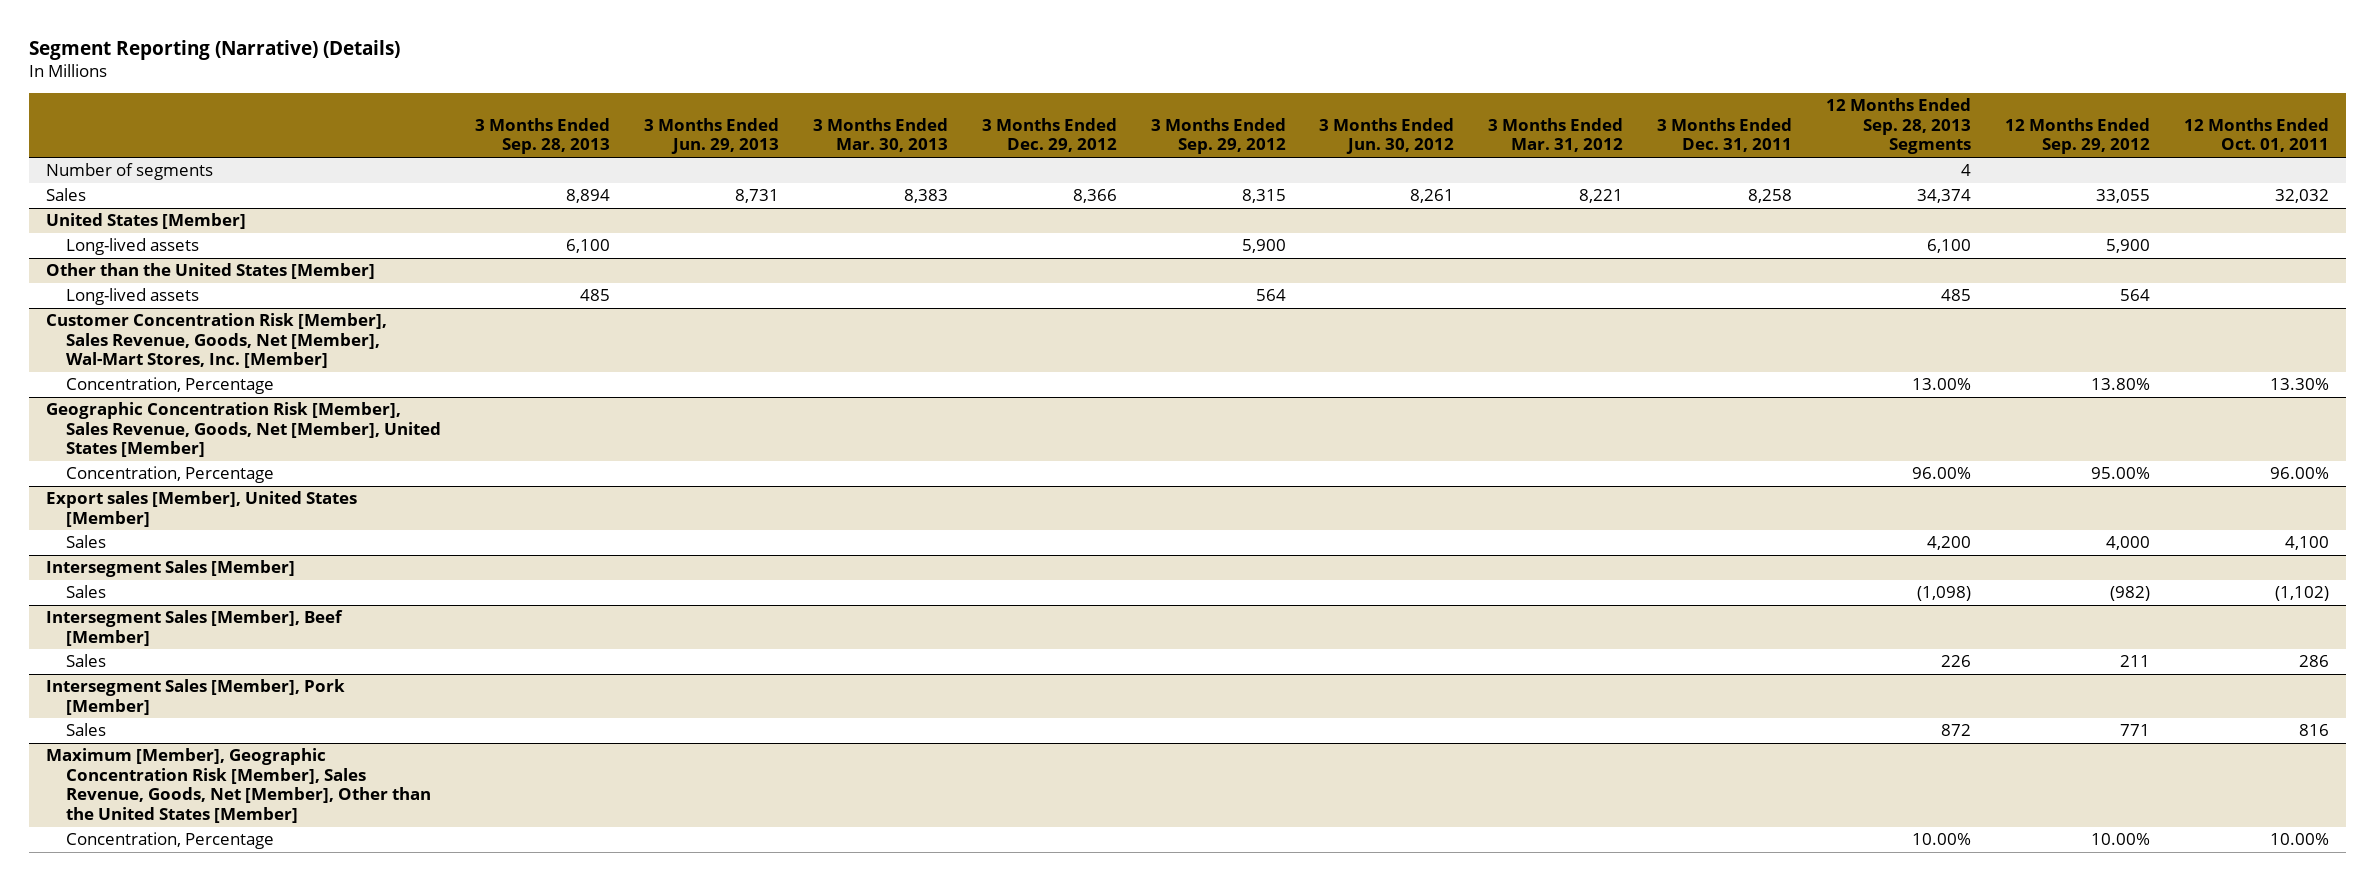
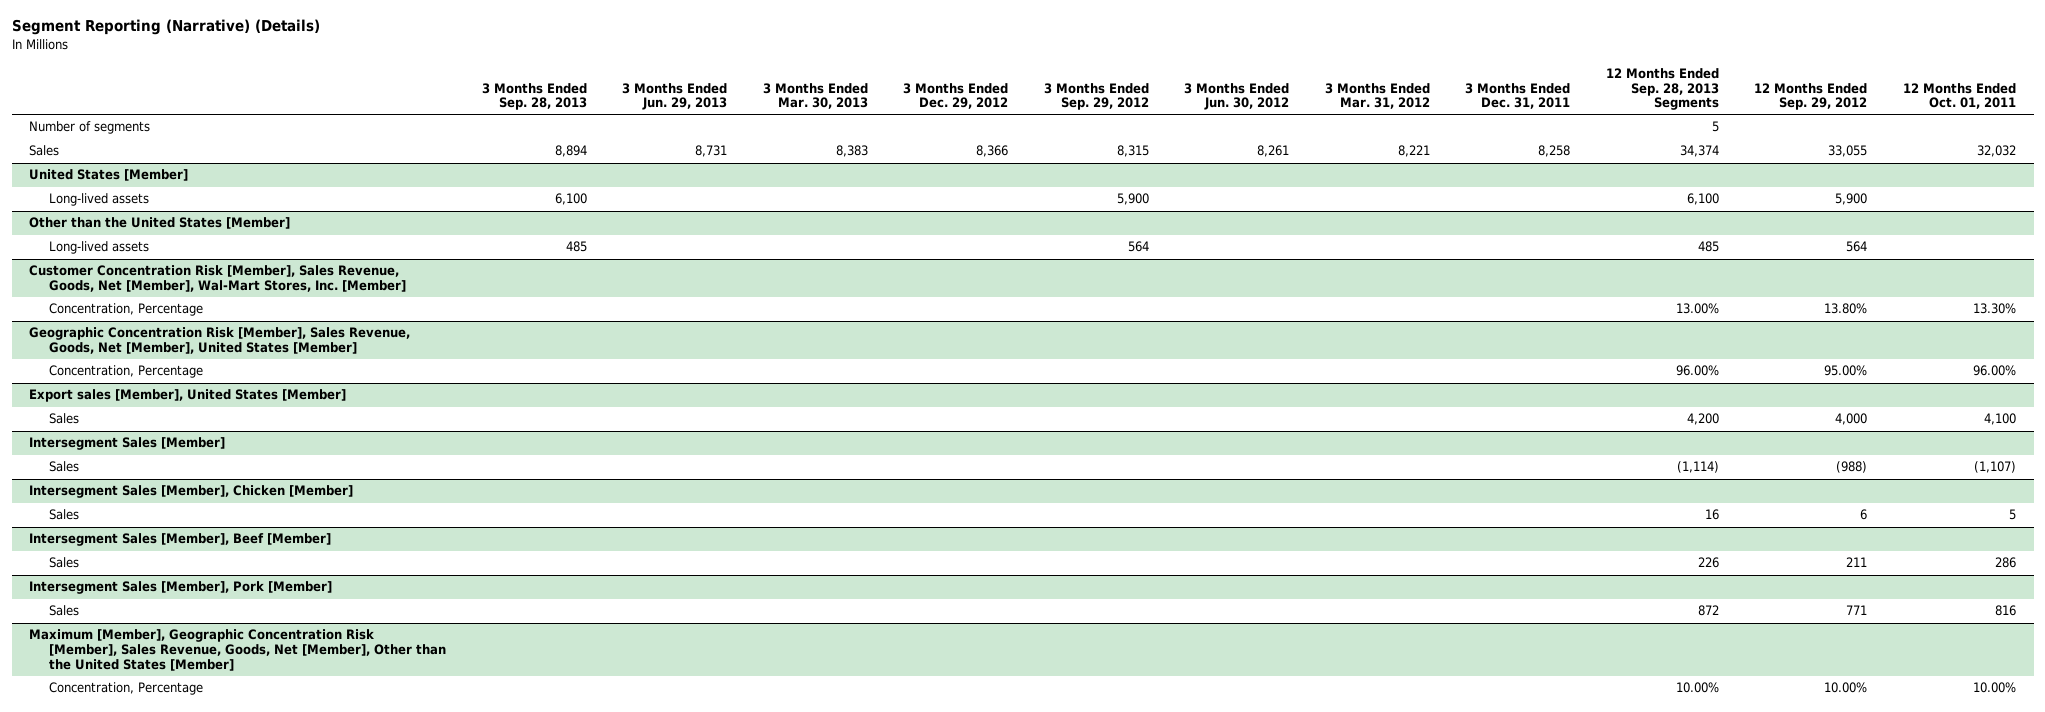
- Number of segments | | | | | | | | | 4 | |
+ Number of segments | | | | | | | | | 5 | |
@ Intersegment Sales [Member]
- Sales | | | | | | | | | (1,098) | (982) | (1,102)
+ Sales | | | | | | | | | (1,114) | (988) | (1,107)
+ Intersegment Sales [Member], Chicken [Member]
+ Sales | | | | | | | | | 16 | 6 | 5

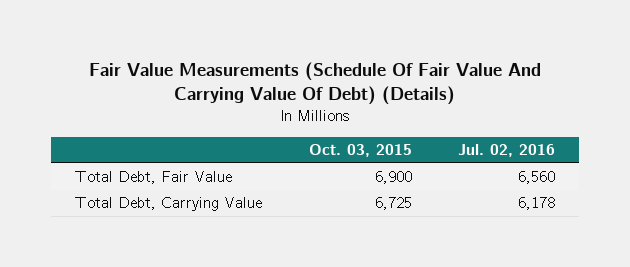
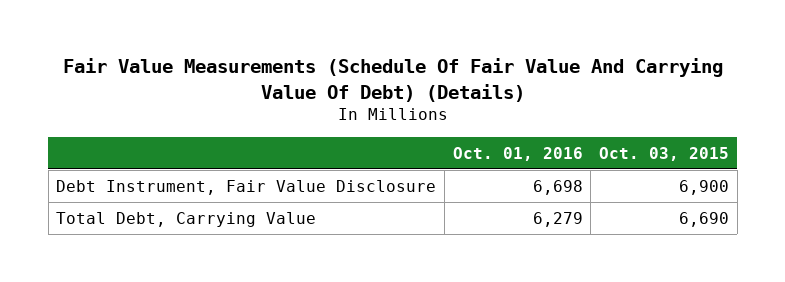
- | Oct. 03, 2015 | Jul. 02, 2016
+ | Oct. 01, 2016 | Oct. 03, 2015
- Total Debt, Fair Value | 6,900 | 6,560
- Total Debt, Carrying Value | 6,725 | 6,178
+ Debt Instrument, Fair Value Disclosure | 6,698 | 6,900
+ Total Debt, Carrying Value | 6,279 | 6,690

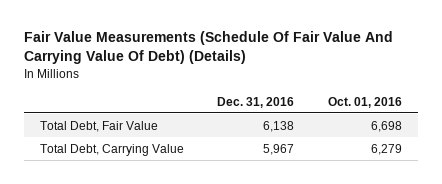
- | Oct. 01, 2016 | Oct. 03, 2015
+ | Dec. 31, 2016 | Oct. 01, 2016
- Debt Instrument, Fair Value Disclosure | 6,698 | 6,900
+ Total Debt, Fair Value | 6,138 | 6,698

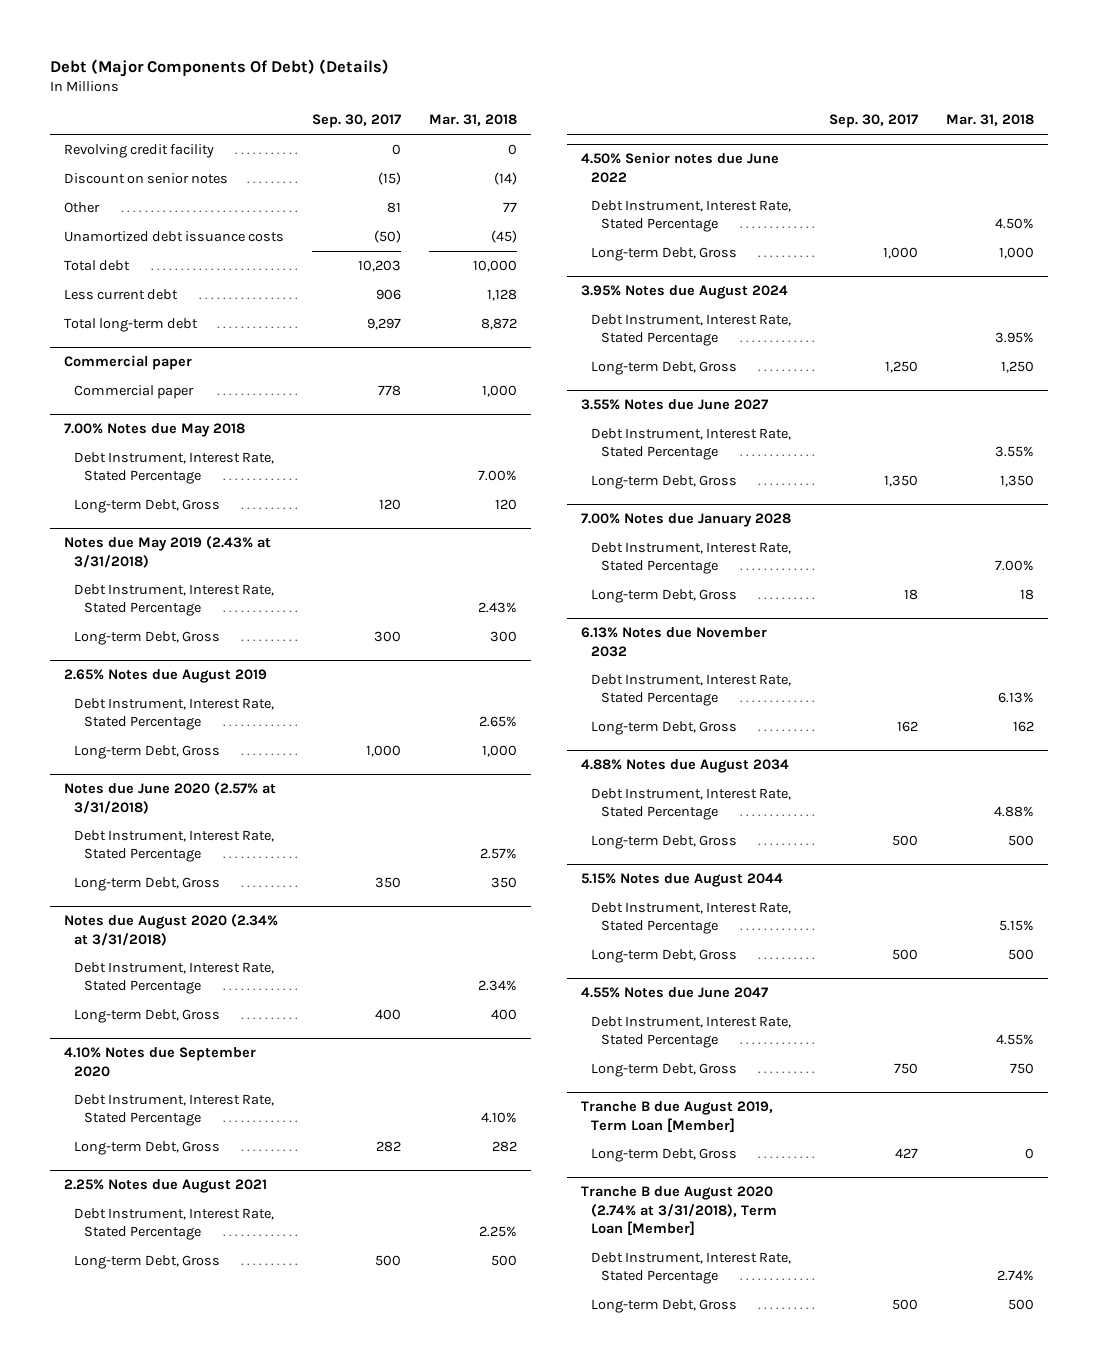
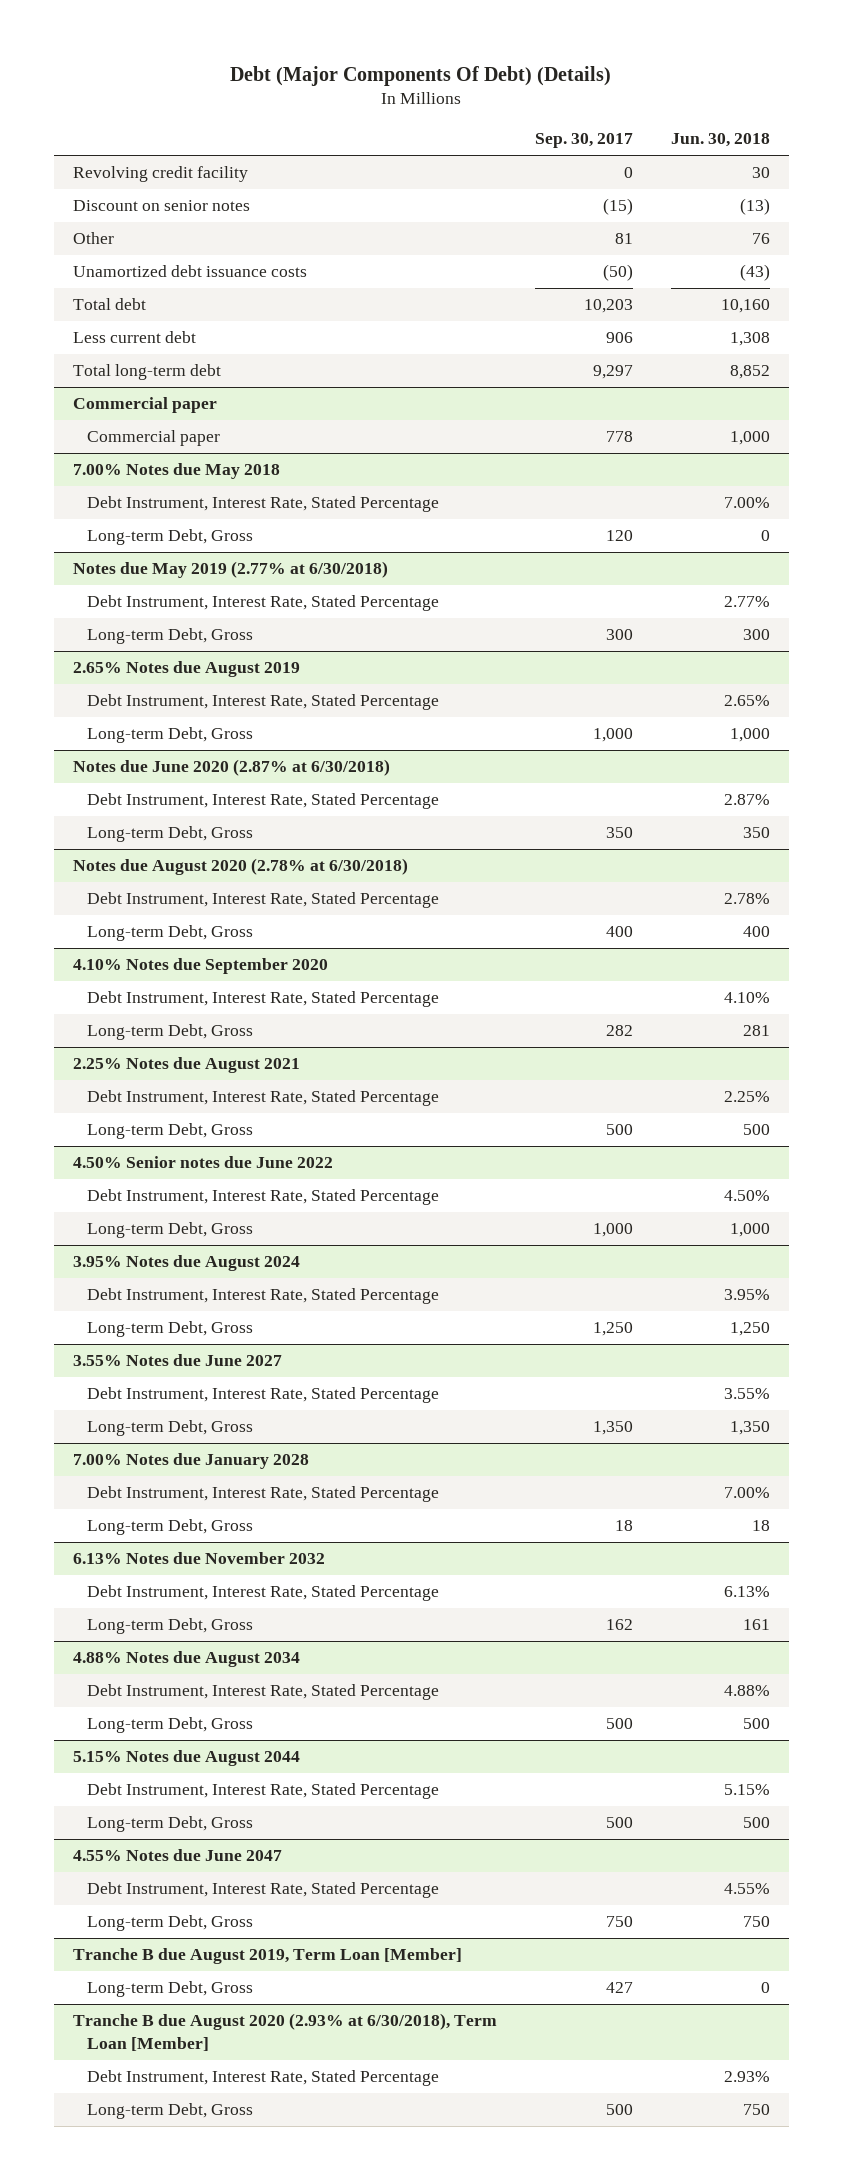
- | Sep. 30, 2017 | Mar. 31, 2018
+ | Sep. 30, 2017 | Jun. 30, 2018
- Notes due May 2019 (2.43% at 3/31/2018)
+ Notes due May 2019 (2.77% at 6/30/2018)
- Notes due June 2020 (2.57% at 3/31/2018)
+ Notes due June 2020 (2.87% at 6/30/2018)
- Notes due August 2020 (2.34% at 3/31/2018)
+ Notes due August 2020 (2.78% at 6/30/2018)
- Tranche B due August 2020 (2.74% at 3/31/2018), Term Loan [Member]
+ Tranche B due August 2020 (2.93% at 6/30/2018), Term Loan [Member]

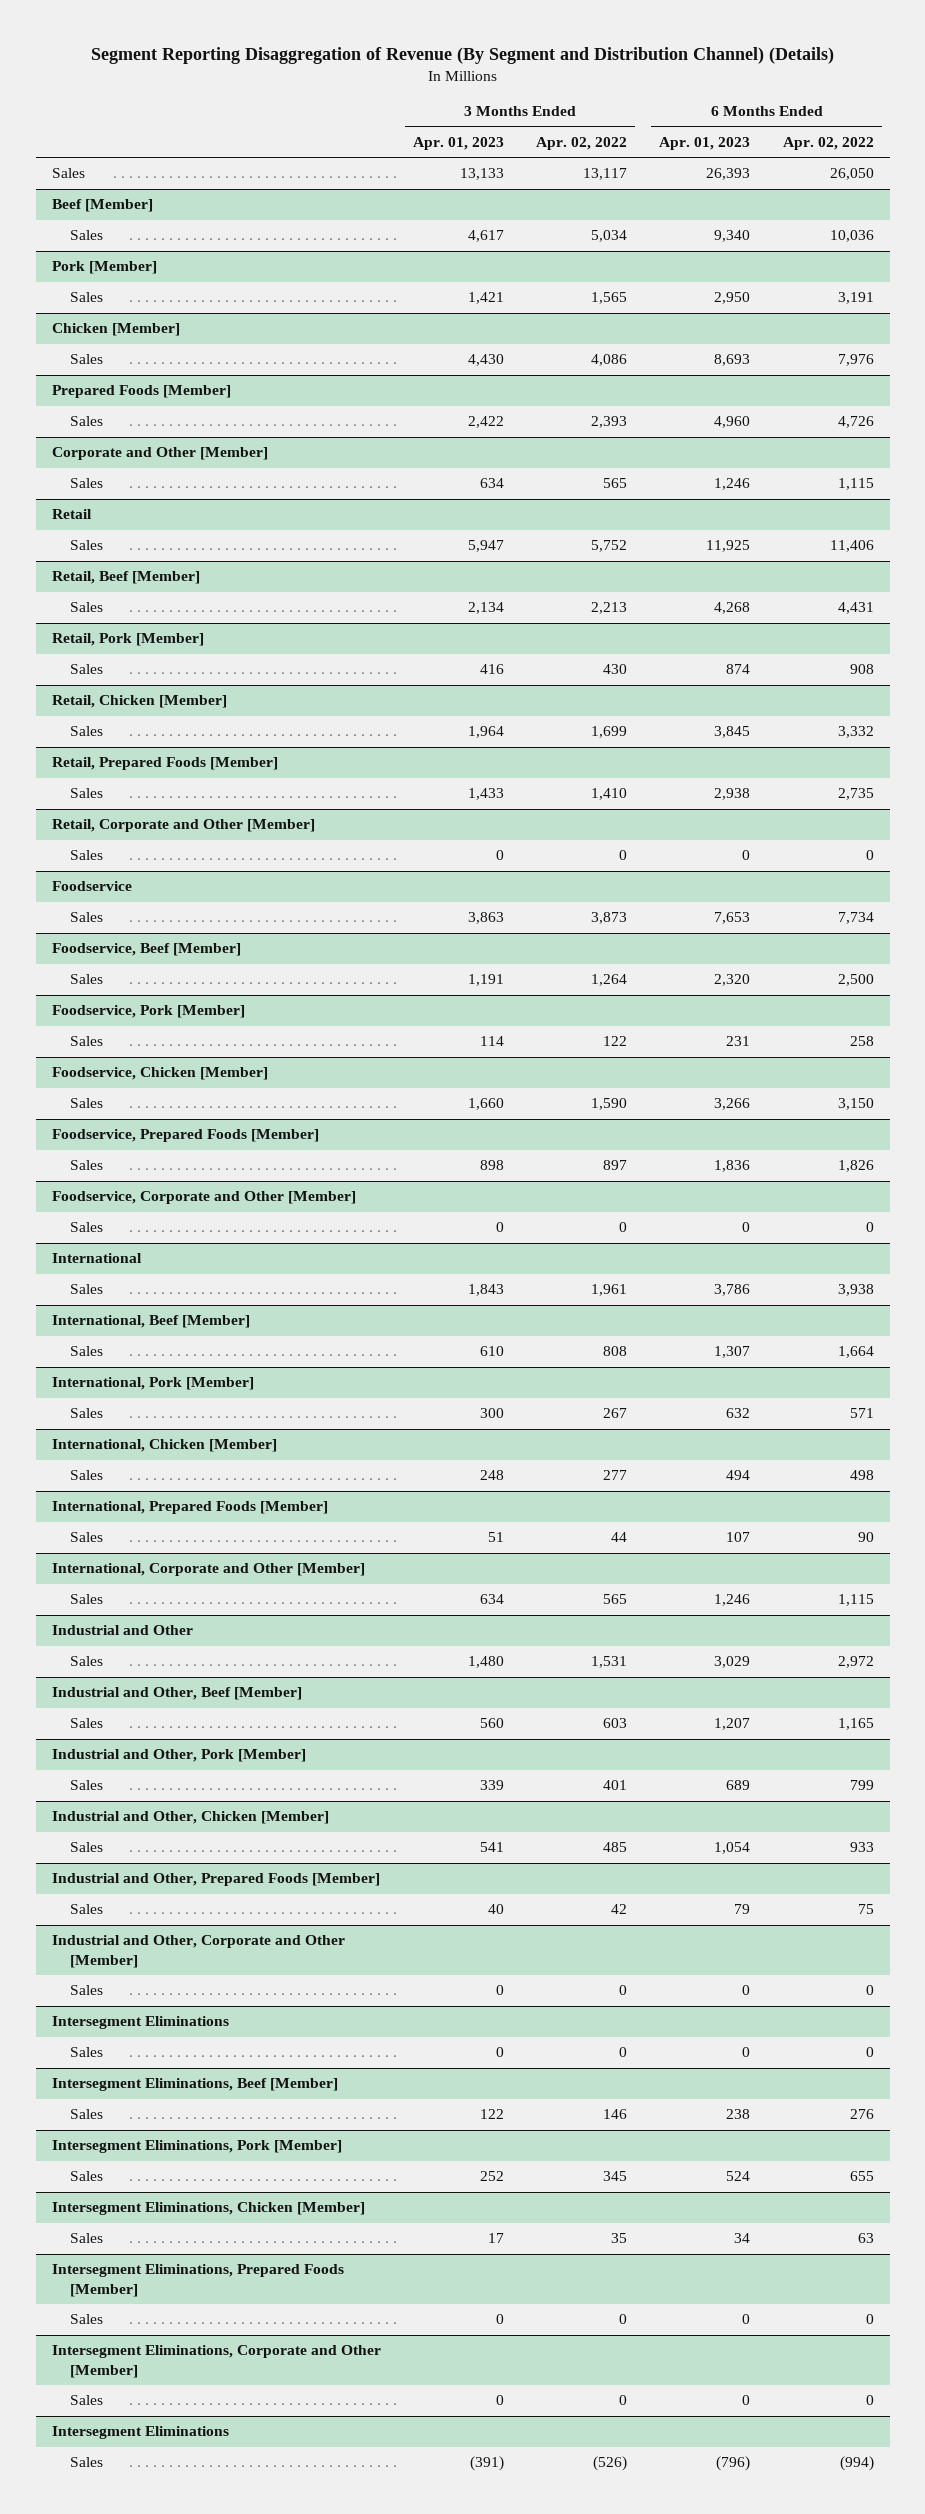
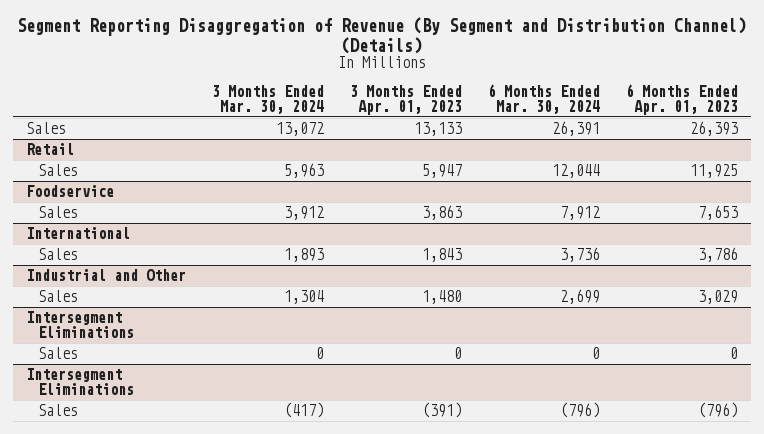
- | 3 Months Ended Apr. 01, 2023 | 3 Months Ended Apr. 02, 2022 | 6 Months Ended Apr. 01, 2023 | 6 Months Ended Apr. 02, 2022
+ | 3 Months Ended Mar. 30, 2024 | 3 Months Ended Apr. 01, 2023 | 6 Months Ended Mar. 30, 2024 | 6 Months Ended Apr. 01, 2023
- Beef [Member]
- Sales | 4,617 | 5,034 | 9,340 | 10,036
- Pork [Member]
- Sales | 1,421 | 1,565 | 2,950 | 3,191
- Chicken [Member]
- Sales | 4,430 | 4,086 | 8,693 | 7,976
- Prepared Foods [Member]
- Sales | 2,422 | 2,393 | 4,960 | 4,726
- Corporate and Other [Member]
- Sales | 634 | 565 | 1,246 | 1,115
- Retail, Beef [Member]
- Sales | 2,134 | 2,213 | 4,268 | 4,431
- Retail, Pork [Member]
- Sales | 416 | 430 | 874 | 908
- Retail, Chicken [Member]
- Sales | 1,964 | 1,699 | 3,845 | 3,332
- Retail, Prepared Foods [Member]
- Sales | 1,433 | 1,410 | 2,938 | 2,735
- Retail, Corporate and Other [Member]
- Sales | 0 | 0 | 0 | 0
- Foodservice, Beef [Member]
- Sales | 1,191 | 1,264 | 2,320 | 2,500
- Foodservice, Pork [Member]
- Sales | 114 | 122 | 231 | 258
- Foodservice, Chicken [Member]
- Sales | 1,660 | 1,590 | 3,266 | 3,150
- Foodservice, Prepared Foods [Member]
- Sales | 898 | 897 | 1,836 | 1,826
- Foodservice, Corporate and Other [Member]
- Sales | 0 | 0 | 0 | 0
- International, Beef [Member]
- Sales | 610 | 808 | 1,307 | 1,664
- International, Pork [Member]
- Sales | 300 | 267 | 632 | 571
- International, Chicken [Member]
- Sales | 248 | 277 | 494 | 498
- International, Prepared Foods [Member]
- Sales | 51 | 44 | 107 | 90
- International, Corporate and Other [Member]
- Sales | 634 | 565 | 1,246 | 1,115
- Industrial and Other, Beef [Member]
- Sales | 560 | 603 | 1,207 | 1,165
- Industrial and Other, Pork [Member]
- Sales | 339 | 401 | 689 | 799
- Industrial and Other, Chicken [Member]
- Sales | 541 | 485 | 1,054 | 933
- Industrial and Other, Prepared Foods [Member]
- Sales | 40 | 42 | 79 | 75
- Industrial and Other, Corporate and Other [Member]
- Sales | 0 | 0 | 0 | 0
- Intersegment Eliminations, Beef [Member]
- Sales | 122 | 146 | 238 | 276
- Intersegment Eliminations, Pork [Member]
- Sales | 252 | 345 | 524 | 655
- Intersegment Eliminations, Chicken [Member]
- Sales | 17 | 35 | 34 | 63
- Intersegment Eliminations, Prepared Foods [Member]
- Sales | 0 | 0 | 0 | 0
- Intersegment Eliminations, Corporate and Other [Member]
- Sales | 0 | 0 | 0 | 0

